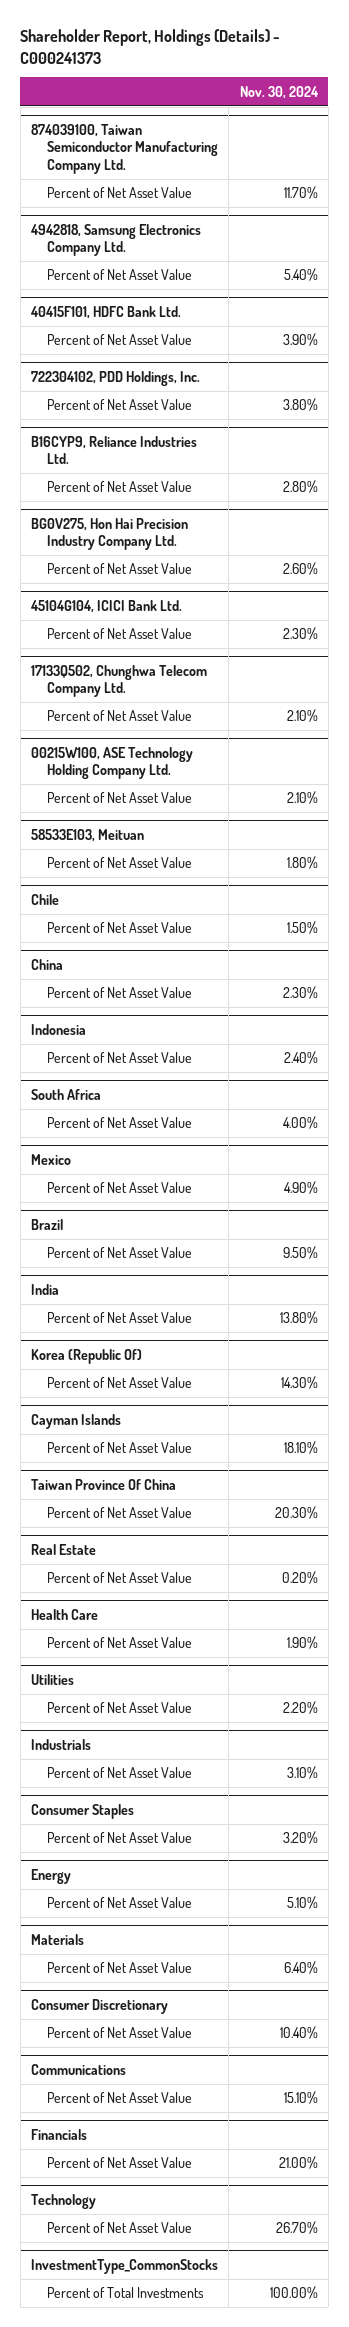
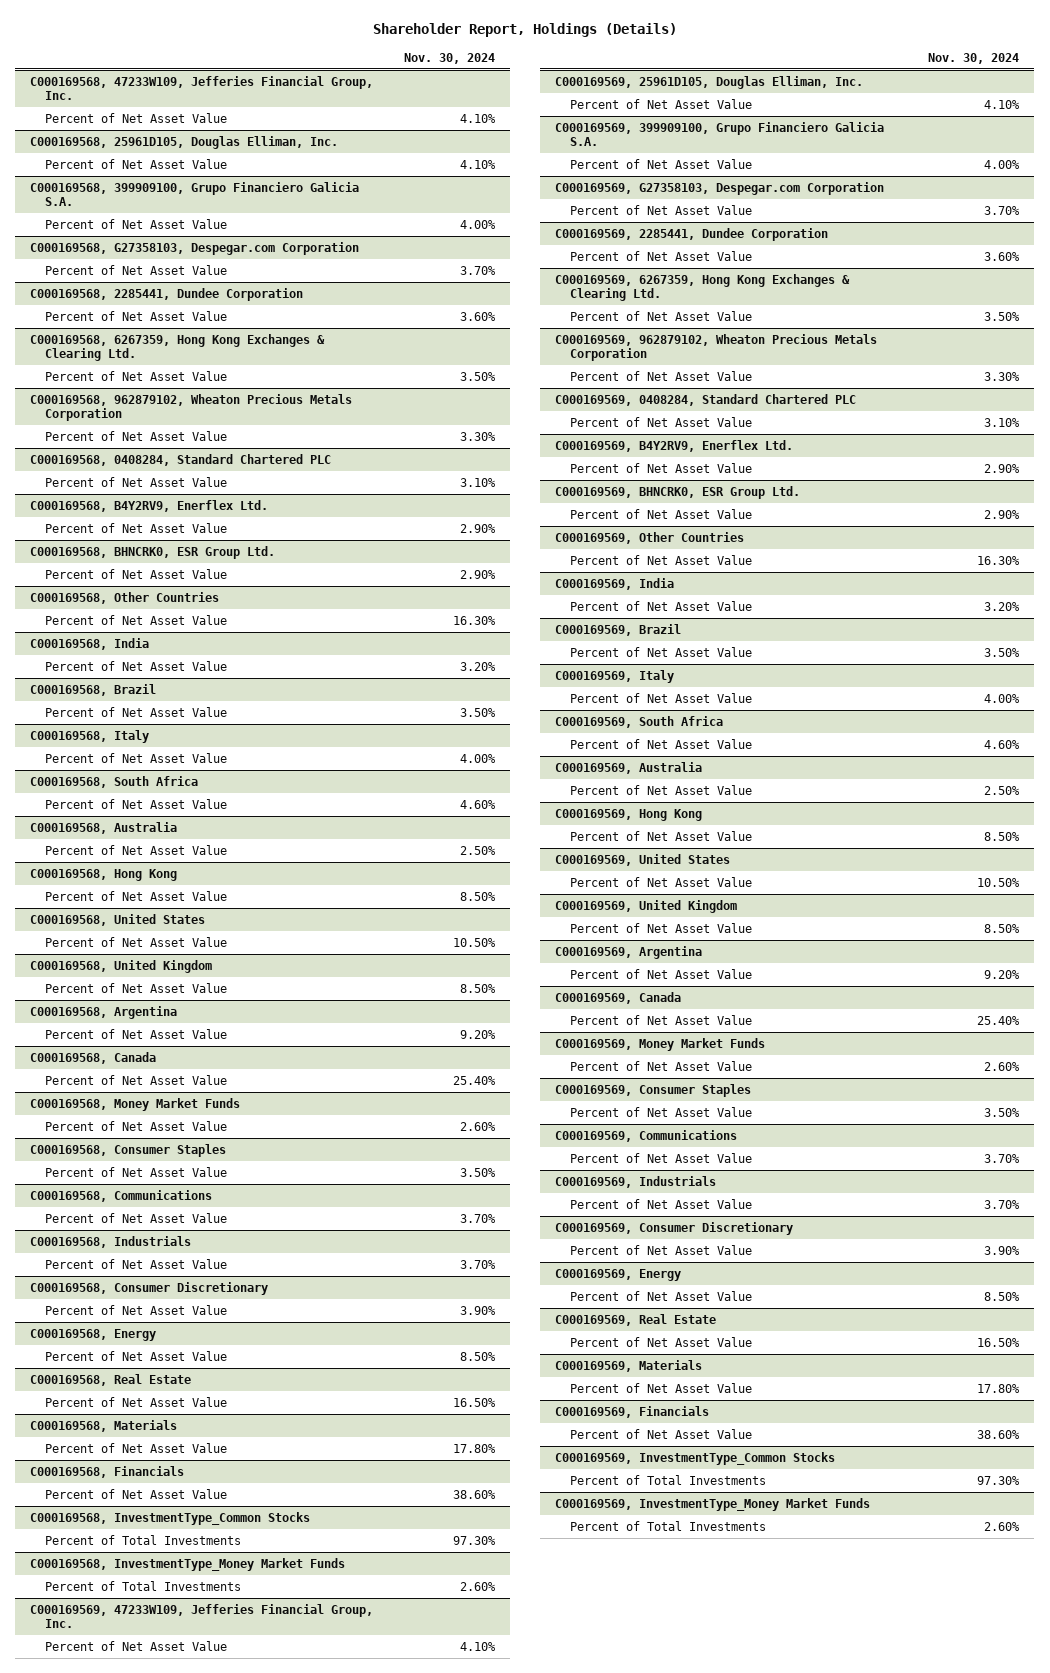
- Shareholder Report, Holdings (Details) - C000241373
+ Shareholder Report, Holdings (Details)
- 874039100, Taiwan Semiconductor Manufacturing Company Ltd.
- Percent of Net Asset Value | 11.70%
- 4942818, Samsung Electronics Company Ltd.
- Percent of Net Asset Value | 5.40%
- 40415F101, HDFC Bank Ltd.
- Percent of Net Asset Value | 3.90%
- 722304102, PDD Holdings, Inc.
- Percent of Net Asset Value | 3.80%
- B16CYP9, Reliance Industries Ltd.
- Percent of Net Asset Value | 2.80%
- BG0V275, Hon Hai Precision Industry Company Ltd.
+ C000169568, 47233W109, Jefferies Financial Group, Inc.
+ Percent of Net Asset Value | 4.10%
+ C000169568, 25961D105, Douglas Elliman, Inc.
+ Percent of Net Asset Value | 4.10%
+ C000169568, 399909100, Grupo Financiero Galicia S.A.
+ Percent of Net Asset Value | 4.00%
+ C000169568, G27358103, Despegar.com Corporation
+ Percent of Net Asset Value | 3.70%
+ C000169568, 2285441, Dundee Corporation
+ Percent of Net Asset Value | 3.60%
+ C000169568, 6267359, Hong Kong Exchanges & Clearing Ltd.
+ Percent of Net Asset Value | 3.50%
+ C000169568, 962879102, Wheaton Precious Metals Corporation
+ Percent of Net Asset Value | 3.30%
+ C000169568, 0408284, Standard Chartered PLC
+ Percent of Net Asset Value | 3.10%
+ C000169568, B4Y2RV9, Enerflex Ltd.
+ Percent of Net Asset Value | 2.90%
+ C000169568, BHNCRK0, ESR Group Ltd.
+ Percent of Net Asset Value | 2.90%
+ C000169568, Other Countries
+ Percent of Net Asset Value | 16.30%
+ C000169568, India
+ Percent of Net Asset Value | 3.20%
+ C000169568, Brazil
+ Percent of Net Asset Value | 3.50%
+ C000169568, Italy
+ Percent of Net Asset Value | 4.00%
+ C000169568, South Africa
+ Percent of Net Asset Value | 4.60%
+ C000169568, Australia
+ Percent of Net Asset Value | 2.50%
+ C000169568, Hong Kong
+ Percent of Net Asset Value | 8.50%
+ C000169568, United States
+ Percent of Net Asset Value | 10.50%
+ C000169568, United Kingdom
+ Percent of Net Asset Value | 8.50%
+ C000169568, Argentina
+ Percent of Net Asset Value | 9.20%
+ C000169568, Canada
+ Percent of Net Asset Value | 25.40%
+ C000169568, Money Market Funds
- 45104G104, ICICI Bank Ltd.
- Percent of Net Asset Value | 2.30%
- 17133Q502, Chunghwa Telecom Company Ltd.
- Percent of Net Asset Value | 2.10%
- 00215W100, ASE Technology Holding Company Ltd.
- Percent of Net Asset Value | 2.10%
- 58533E103, Meituan
- Percent of Net Asset Value | 1.80%
- Chile
- Percent of Net Asset Value | 1.50%
- China
- Percent of Net Asset Value | 2.30%
- Indonesia
- Percent of Net Asset Value | 2.40%
- South Africa
+ C000169568, Consumer Staples
+ Percent of Net Asset Value | 3.50%
+ C000169568, Communications
+ Percent of Net Asset Value | 3.70%
+ C000169568, Industrials
+ Percent of Net Asset Value | 3.70%
+ C000169568, Consumer Discretionary
+ Percent of Net Asset Value | 3.90%
+ C000169568, Energy
+ Percent of Net Asset Value | 8.50%
+ C000169568, Real Estate
+ Percent of Net Asset Value | 16.50%
+ C000169568, Materials
+ Percent of Net Asset Value | 17.80%
+ C000169568, Financials
+ Percent of Net Asset Value | 38.60%
+ C000169568, InvestmentType_Common Stocks
+ Percent of Total Investments | 97.30%
+ C000169568, InvestmentType_Money Market Funds
+ Percent of Total Investments | 2.60%
+ C000169569, 47233W109, Jefferies Financial Group, Inc.
+ Percent of Net Asset Value | 4.10%
+ C000169569, 25961D105, Douglas Elliman, Inc.
+ Percent of Net Asset Value | 4.10%
+ C000169569, 399909100, Grupo Financiero Galicia S.A.
- Mexico
- Percent of Net Asset Value | 4.90%
- Brazil
- Percent of Net Asset Value | 9.50%
- India
- Percent of Net Asset Value | 13.80%
- Korea (Republic Of)
- Percent of Net Asset Value | 14.30%
- Cayman Islands
- Percent of Net Asset Value | 18.10%
- Taiwan Province Of China
- Percent of Net Asset Value | 20.30%
- Real Estate
- Percent of Net Asset Value | 0.20%
- Health Care
- Percent of Net Asset Value | 1.90%
- Utilities
- Percent of Net Asset Value | 2.20%
- Industrials
+ C000169569, G27358103, Despegar.com Corporation
+ Percent of Net Asset Value | 3.70%
+ C000169569, 2285441, Dundee Corporation
+ Percent of Net Asset Value | 3.60%
+ C000169569, 6267359, Hong Kong Exchanges & Clearing Ltd.
+ Percent of Net Asset Value | 3.50%
+ C000169569, 962879102, Wheaton Precious Metals Corporation
+ Percent of Net Asset Value | 3.30%
+ C000169569, 0408284, Standard Chartered PLC
- Consumer Staples
+ C000169569, B4Y2RV9, Enerflex Ltd.
+ Percent of Net Asset Value | 2.90%
+ C000169569, BHNCRK0, ESR Group Ltd.
+ Percent of Net Asset Value | 2.90%
+ C000169569, Other Countries
+ Percent of Net Asset Value | 16.30%
+ C000169569, India
- Energy
- Percent of Net Asset Value | 5.10%
- Materials
- Percent of Net Asset Value | 6.40%
- Consumer Discretionary
- Percent of Net Asset Value | 10.40%
- Communications
- Percent of Net Asset Value | 15.10%
- Financials
- Percent of Net Asset Value | 21.00%
- Technology
- Percent of Net Asset Value | 26.70%
- InvestmentType_CommonStocks
- Percent of Total Investments | 100.00%
+ C000169569, Brazil
+ Percent of Net Asset Value | 3.50%
+ C000169569, Italy
+ Percent of Net Asset Value | 4.00%
+ C000169569, South Africa
+ Percent of Net Asset Value | 4.60%
+ C000169569, Australia
+ Percent of Net Asset Value | 2.50%
+ C000169569, Hong Kong
+ Percent of Net Asset Value | 8.50%
+ C000169569, United States
+ Percent of Net Asset Value | 10.50%
+ C000169569, United Kingdom
+ Percent of Net Asset Value | 8.50%
+ C000169569, Argentina
+ Percent of Net Asset Value | 9.20%
+ C000169569, Canada
+ Percent of Net Asset Value | 25.40%
+ C000169569, Money Market Funds
+ Percent of Net Asset Value | 2.60%
+ C000169569, Consumer Staples
+ Percent of Net Asset Value | 3.50%
+ C000169569, Communications
+ Percent of Net Asset Value | 3.70%
+ C000169569, Industrials
+ Percent of Net Asset Value | 3.70%
+ C000169569, Consumer Discretionary
+ Percent of Net Asset Value | 3.90%
+ C000169569, Energy
+ Percent of Net Asset Value | 8.50%
+ C000169569, Real Estate
+ Percent of Net Asset Value | 16.50%
+ C000169569, Materials
+ Percent of Net Asset Value | 17.80%
+ C000169569, Financials
+ Percent of Net Asset Value | 38.60%
+ C000169569, InvestmentType_Common Stocks
+ Percent of Total Investments | 97.30%
+ C000169569, InvestmentType_Money Market Funds
+ Percent of Total Investments | 2.60%

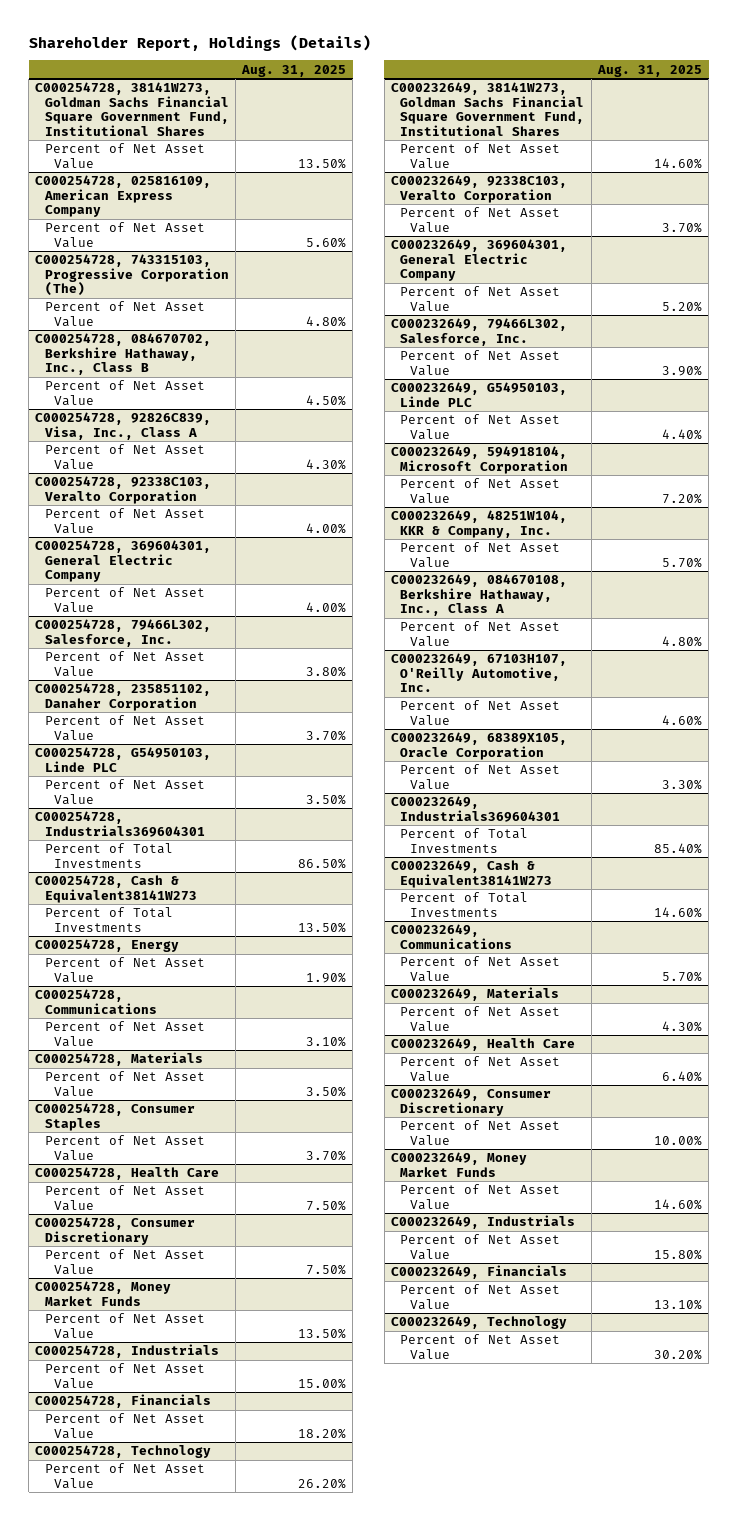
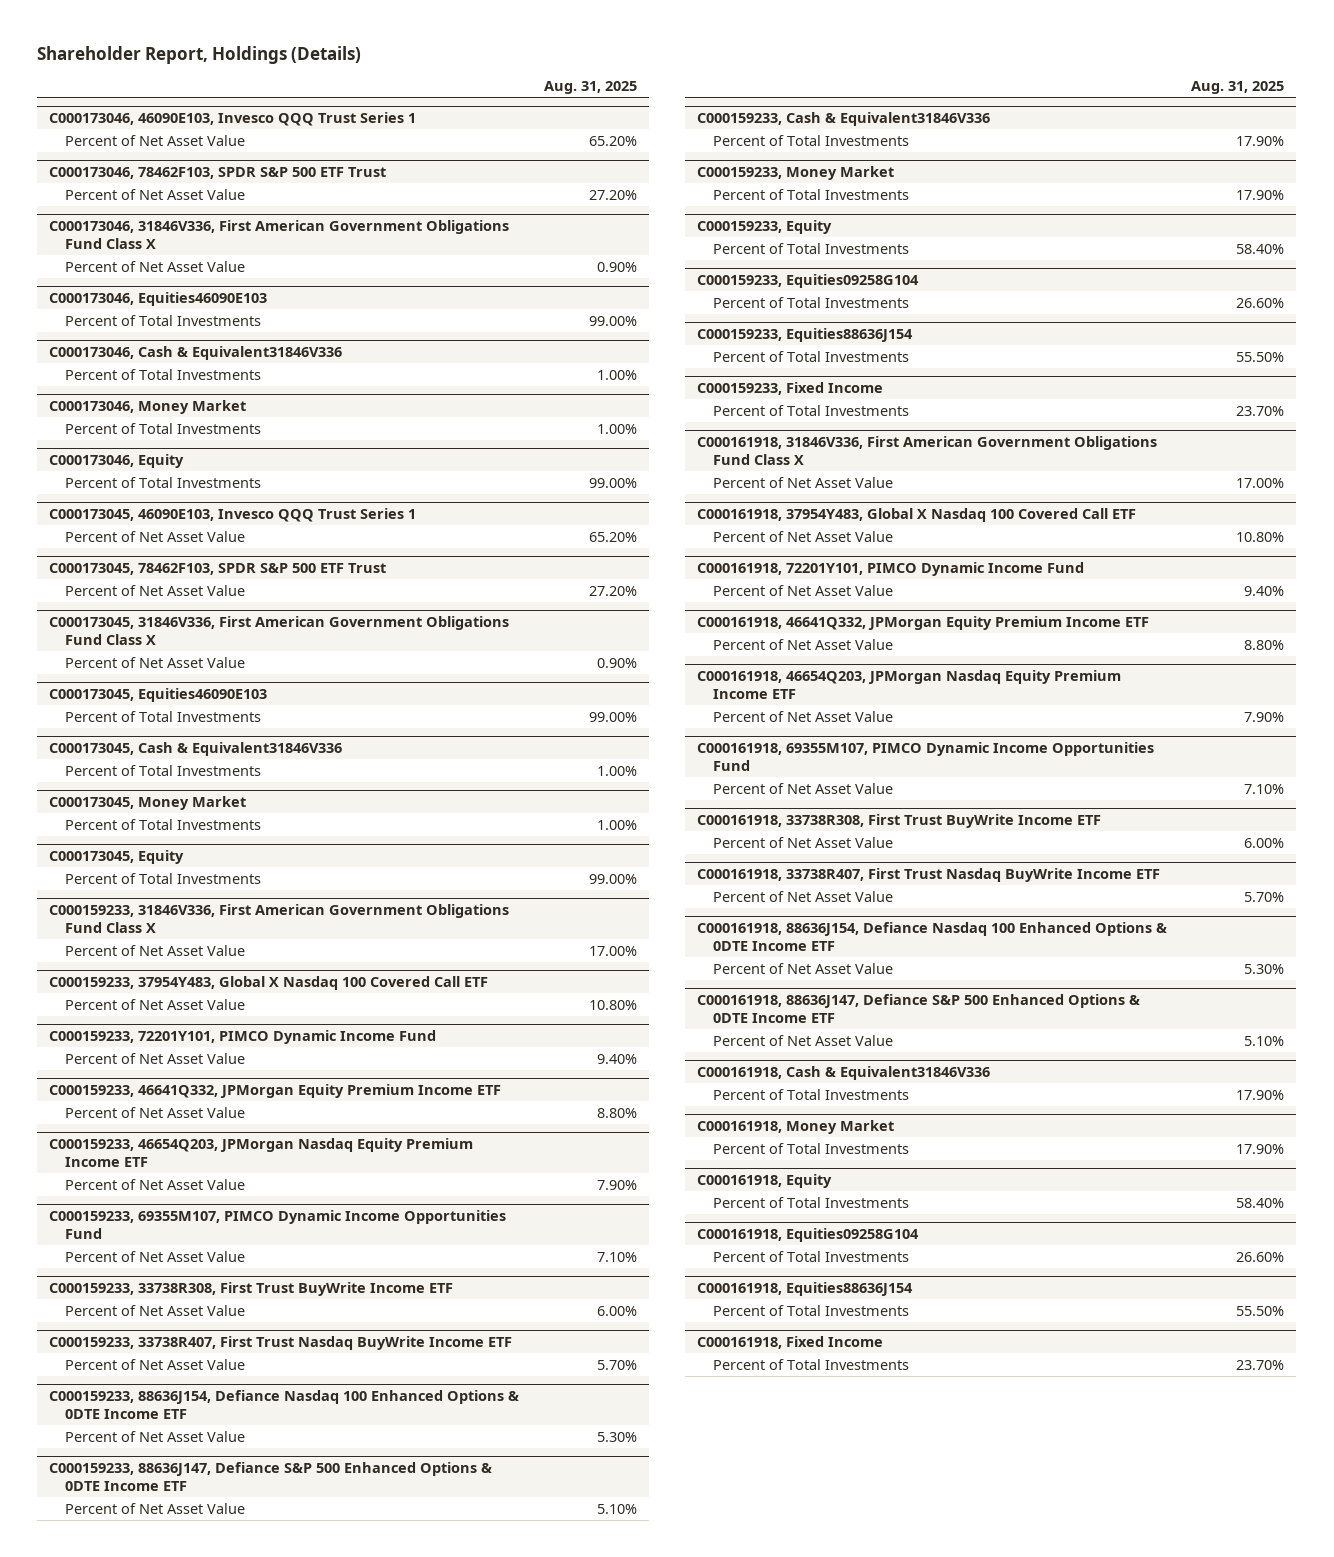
- C000254728, 38141W273, Goldman Sachs Financial Square Government Fund, Institutional Shares
- Percent of Net Asset Value | 13.50%
- C000254728, 025816109, American Express Company
- Percent of Net Asset Value | 5.60%
- C000254728, 743315103, Progressive Corporation (The)
- Percent of Net Asset Value | 4.80%
- C000254728, 084670702, Berkshire Hathaway, Inc., Class B
- Percent of Net Asset Value | 4.50%
- C000254728, 92826C839, Visa, Inc., Class A
- Percent of Net Asset Value | 4.30%
- C000254728, 92338C103, Veralto Corporation
- Percent of Net Asset Value | 4.00%
- C000254728, 369604301, General Electric Company
- Percent of Net Asset Value | 4.00%
- C000254728, 79466L302, Salesforce, Inc.
- Percent of Net Asset Value | 3.80%
- C000254728, 235851102, Danaher Corporation
- Percent of Net Asset Value | 3.70%
- C000254728, G54950103, Linde PLC
- Percent of Net Asset Value | 3.50%
- C000254728, Industrials369604301
- Percent of Total Investments | 86.50%
- C000254728, Cash & Equivalent38141W273
- Percent of Total Investments | 13.50%
- C000254728, Energy
- Percent of Net Asset Value | 1.90%
- C000254728, Communications
- Percent of Net Asset Value | 3.10%
- C000254728, Materials
- Percent of Net Asset Value | 3.50%
- C000254728, Consumer Staples
- Percent of Net Asset Value | 3.70%
- C000254728, Health Care
- Percent of Net Asset Value | 7.50%
- C000254728, Consumer Discretionary
- Percent of Net Asset Value | 7.50%
- C000254728, Money Market Funds
- Percent of Net Asset Value | 13.50%
- C000254728, Industrials
- Percent of Net Asset Value | 15.00%
- C000254728, Financials
- Percent of Net Asset Value | 18.20%
- C000254728, Technology
- Percent of Net Asset Value | 26.20%
- C000232649, 38141W273, Goldman Sachs Financial Square Government Fund, Institutional Shares
- Percent of Net Asset Value | 14.60%
- C000232649, 92338C103, Veralto Corporation
- Percent of Net Asset Value | 3.70%
- C000232649, 369604301, General Electric Company
- Percent of Net Asset Value | 5.20%
- C000232649, 79466L302, Salesforce, Inc.
- Percent of Net Asset Value | 3.90%
- C000232649, G54950103, Linde PLC
- Percent of Net Asset Value | 4.40%
- C000232649, 594918104, Microsoft Corporation
- Percent of Net Asset Value | 7.20%
- C000232649, 48251W104, KKR & Company, Inc.
+ C000173046, 46090E103, Invesco QQQ Trust Series 1
+ Percent of Net Asset Value | 65.20%
+ C000173046, 78462F103, SPDR S&P 500 ETF Trust
+ Percent of Net Asset Value | 27.20%
+ C000173046, 31846V336, First American Government Obligations Fund Class X
+ Percent of Net Asset Value | 0.90%
+ C000173046, Equities46090E103
+ Percent of Total Investments | 99.00%
+ C000173046, Cash & Equivalent31846V336
+ Percent of Total Investments | 1.00%
+ C000173046, Money Market
+ Percent of Total Investments | 1.00%
+ C000173046, Equity
+ Percent of Total Investments | 99.00%
+ C000173045, 46090E103, Invesco QQQ Trust Series 1
+ Percent of Net Asset Value | 65.20%
+ C000173045, 78462F103, SPDR S&P 500 ETF Trust
+ Percent of Net Asset Value | 27.20%
+ C000173045, 31846V336, First American Government Obligations Fund Class X
+ Percent of Net Asset Value | 0.90%
+ C000173045, Equities46090E103
+ Percent of Total Investments | 99.00%
+ C000173045, Cash & Equivalent31846V336
+ Percent of Total Investments | 1.00%
+ C000173045, Money Market
+ Percent of Total Investments | 1.00%
+ C000173045, Equity
+ Percent of Total Investments | 99.00%
+ C000159233, 31846V336, First American Government Obligations Fund Class X
+ Percent of Net Asset Value | 17.00%
+ C000159233, 37954Y483, Global X Nasdaq 100 Covered Call ETF
+ Percent of Net Asset Value | 10.80%
+ C000159233, 72201Y101, PIMCO Dynamic Income Fund
+ Percent of Net Asset Value | 9.40%
+ C000159233, 46641Q332, JPMorgan Equity Premium Income ETF
+ Percent of Net Asset Value | 8.80%
+ C000159233, 46654Q203, JPMorgan Nasdaq Equity Premium Income ETF
+ Percent of Net Asset Value | 7.90%
+ C000159233, 69355M107, PIMCO Dynamic Income Opportunities Fund
+ Percent of Net Asset Value | 7.10%
+ C000159233, 33738R308, First Trust BuyWrite Income ETF
+ Percent of Net Asset Value | 6.00%
+ C000159233, 33738R407, First Trust Nasdaq BuyWrite Income ETF
- C000232649, 084670108, Berkshire Hathaway, Inc., Class A
- Percent of Net Asset Value | 4.80%
- C000232649, 67103H107, O'Reilly Automotive, Inc.
- Percent of Net Asset Value | 4.60%
- C000232649, 68389X105, Oracle Corporation
- Percent of Net Asset Value | 3.30%
- C000232649, Industrials369604301
- Percent of Total Investments | 85.40%
- C000232649, Cash & Equivalent38141W273
- Percent of Total Investments | 14.60%
- C000232649, Communications
+ C000159233, 88636J154, Defiance Nasdaq 100 Enhanced Options & 0DTE Income ETF
+ Percent of Net Asset Value | 5.30%
+ C000159233, 88636J147, Defiance S&P 500 Enhanced Options & 0DTE Income ETF
+ Percent of Net Asset Value | 5.10%
+ C000159233, Cash & Equivalent31846V336
+ Percent of Total Investments | 17.90%
+ C000159233, Money Market
+ Percent of Total Investments | 17.90%
+ C000159233, Equity
+ Percent of Total Investments | 58.40%
+ C000159233, Equities09258G104
+ Percent of Total Investments | 26.60%
+ C000159233, Equities88636J154
+ Percent of Total Investments | 55.50%
+ C000159233, Fixed Income
+ Percent of Total Investments | 23.70%
+ C000161918, 31846V336, First American Government Obligations Fund Class X
+ Percent of Net Asset Value | 17.00%
+ C000161918, 37954Y483, Global X Nasdaq 100 Covered Call ETF
+ Percent of Net Asset Value | 10.80%
+ C000161918, 72201Y101, PIMCO Dynamic Income Fund
+ Percent of Net Asset Value | 9.40%
+ C000161918, 46641Q332, JPMorgan Equity Premium Income ETF
+ Percent of Net Asset Value | 8.80%
+ C000161918, 46654Q203, JPMorgan Nasdaq Equity Premium Income ETF
+ Percent of Net Asset Value | 7.90%
+ C000161918, 69355M107, PIMCO Dynamic Income Opportunities Fund
+ Percent of Net Asset Value | 7.10%
+ C000161918, 33738R308, First Trust BuyWrite Income ETF
+ Percent of Net Asset Value | 6.00%
+ C000161918, 33738R407, First Trust Nasdaq BuyWrite Income ETF
- C000232649, Materials
- Percent of Net Asset Value | 4.30%
- C000232649, Health Care
- Percent of Net Asset Value | 6.40%
- C000232649, Consumer Discretionary
- Percent of Net Asset Value | 10.00%
- C000232649, Money Market Funds
- Percent of Net Asset Value | 14.60%
- C000232649, Industrials
- Percent of Net Asset Value | 15.80%
- C000232649, Financials
- Percent of Net Asset Value | 13.10%
- C000232649, Technology
- Percent of Net Asset Value | 30.20%
+ C000161918, 88636J154, Defiance Nasdaq 100 Enhanced Options & 0DTE Income ETF
+ Percent of Net Asset Value | 5.30%
+ C000161918, 88636J147, Defiance S&P 500 Enhanced Options & 0DTE Income ETF
+ Percent of Net Asset Value | 5.10%
+ C000161918, Cash & Equivalent31846V336
+ Percent of Total Investments | 17.90%
+ C000161918, Money Market
+ Percent of Total Investments | 17.90%
+ C000161918, Equity
+ Percent of Total Investments | 58.40%
+ C000161918, Equities09258G104
+ Percent of Total Investments | 26.60%
+ C000161918, Equities88636J154
+ Percent of Total Investments | 55.50%
+ C000161918, Fixed Income
+ Percent of Total Investments | 23.70%

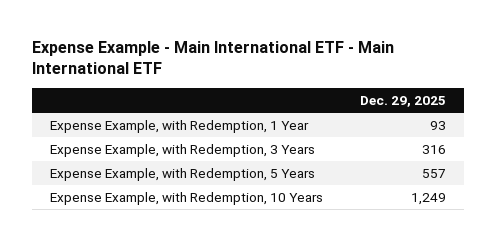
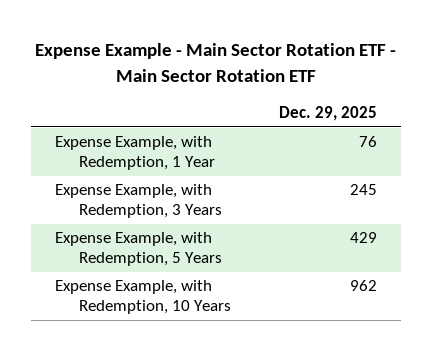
- Expense Example - Main International ETF - Main International ETF
+ Expense Example - Main Sector Rotation ETF - Main Sector Rotation ETF
- Expense Example, with Redemption, 1 Year | 93
- Expense Example, with Redemption, 3 Years | 316
- Expense Example, with Redemption, 5 Years | 557
- Expense Example, with Redemption, 10 Years | 1,249
+ Expense Example, with Redemption, 1 Year | 76
+ Expense Example, with Redemption, 3 Years | 245
+ Expense Example, with Redemption, 5 Years | 429
+ Expense Example, with Redemption, 10 Years | 962

